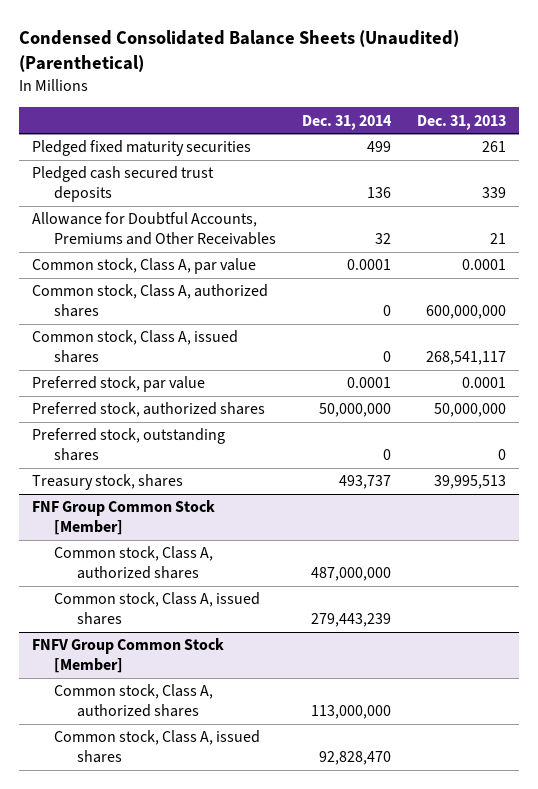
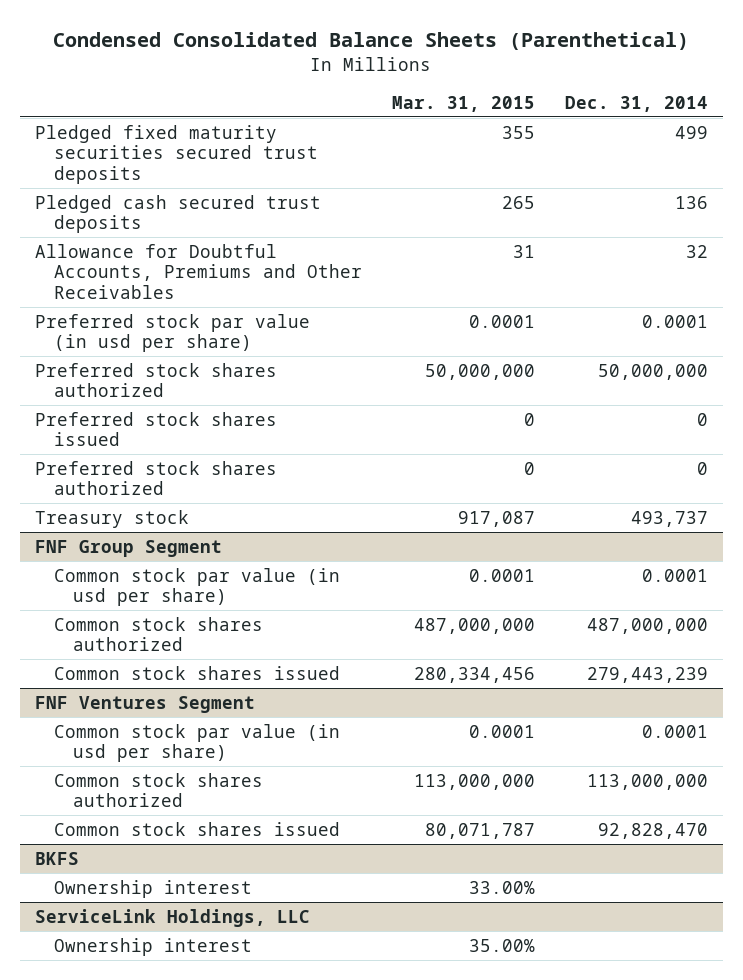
- Condensed Consolidated Balance Sheets (Unaudited) (Parenthetical)
+ Condensed Consolidated Balance Sheets (Parenthetical)
- | Dec. 31, 2014 | Dec. 31, 2013
+ | Mar. 31, 2015 | Dec. 31, 2014
- Pledged fixed maturity securities | 499 | 261
+ Pledged fixed maturity securities secured trust deposits | 355 | 499
- Common stock, Class A, par value | 0.0001 | 0.0001
- Common stock, Class A, authorized shares | 0 | 600,000,000
- Common stock, Class A, issued shares | 0 | 268,541,117
- Preferred stock, par value | 0.0001 | 0.0001
- Preferred stock, authorized shares | 50,000,000 | 50,000,000
- Preferred stock, outstanding shares | 0 | 0
- Treasury stock, shares | 493,737 | 39,995,513
- FNF Group Common Stock [Member]
- Common stock, Class A, authorized shares | 487,000,000 |
- Common stock, Class A, issued shares | 279,443,239 |
- FNFV Group Common Stock [Member]
- Common stock, Class A, authorized shares | 113,000,000 |
- Common stock, Class A, issued shares | 92,828,470 |
+ Preferred stock par value (in usd per share) | 0.0001 | 0.0001
+ Preferred stock shares authorized | 50,000,000 | 50,000,000
+ Preferred stock shares issued | 0 | 0
+ Preferred stock shares authorized | 0 | 0
+ Treasury stock | 917,087 | 493,737
+ FNF Group Segment
+ Common stock par value (in usd per share) | 0.0001 | 0.0001
+ Common stock shares authorized | 487,000,000 | 487,000,000
+ Common stock shares issued | 280,334,456 | 279,443,239
+ FNF Ventures Segment
+ Common stock par value (in usd per share) | 0.0001 | 0.0001
+ Common stock shares authorized | 113,000,000 | 113,000,000
+ Common stock shares issued | 80,071,787 | 92,828,470
+ BKFS
+ Ownership interest | 33.00% |
+ ServiceLink Holdings, LLC
+ Ownership interest | 35.00% |

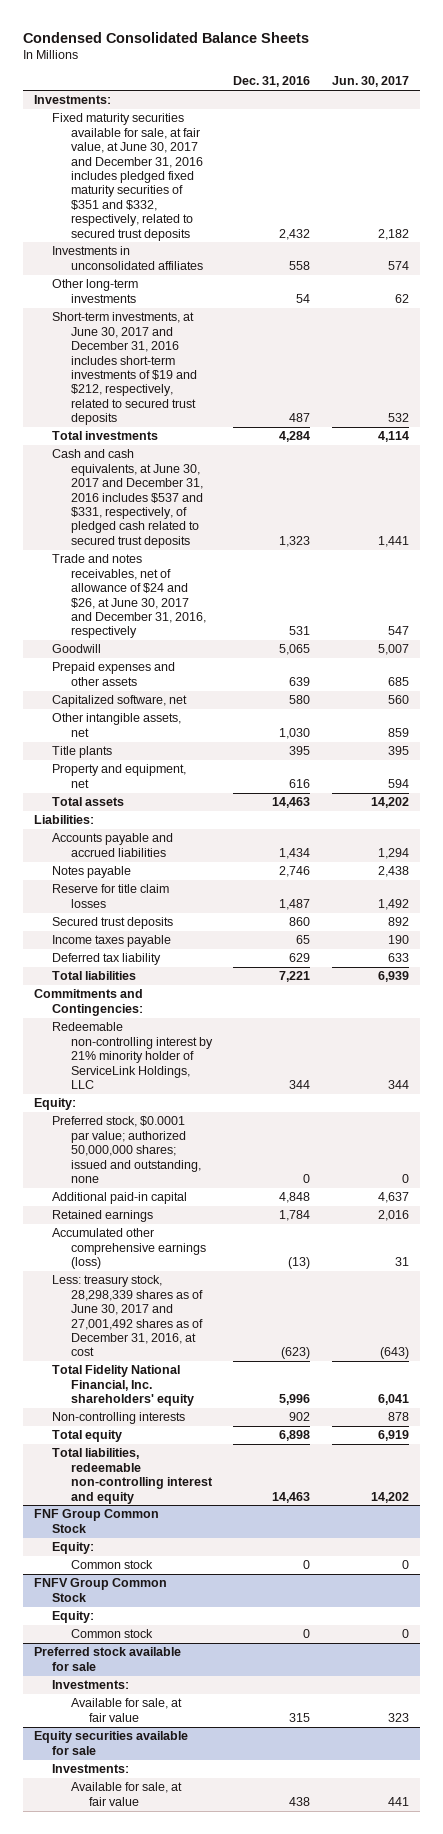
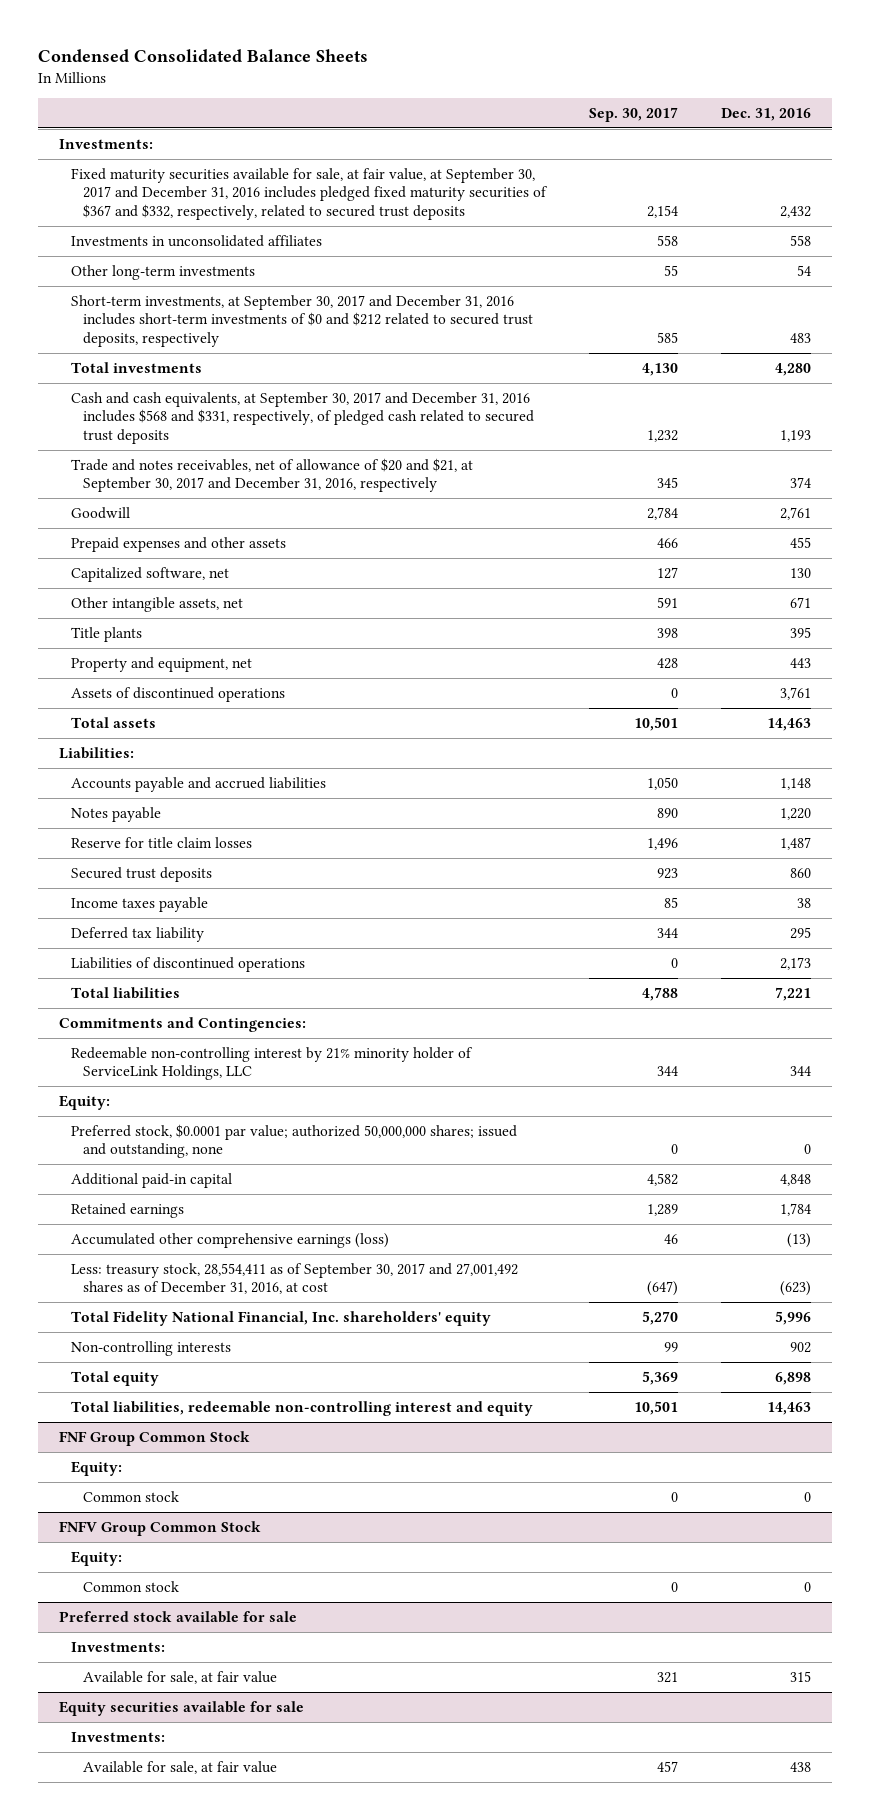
- | Dec. 31, 2016 | Jun. 30, 2017
+ | Sep. 30, 2017 | Dec. 31, 2016
- Fixed maturity securities available for sale, at fair value, at June 30, 2017 and December 31, 2016 includes pledged fixed maturity securities of $351 and $332, respectively, related to secured trust deposits | 2,432 | 2,182
+ Fixed maturity securities available for sale, at fair value, at September 30, 2017 and December 31, 2016 includes pledged fixed maturity securities of $367 and $332, respectively, related to secured trust deposits | 2,154 | 2,432
- Short-term investments, at June 30, 2017 and December 31, 2016 includes short-term investments of $19 and $212, respectively, related to secured trust deposits | 487 | 532
- Total investments | 4,284 | 4,114
- Cash and cash equivalents, at June 30, 2017 and December 31, 2016 includes $537 and $331, respectively, of pledged cash related to secured trust deposits | 1,323 | 1,441
- Trade and notes receivables, net of allowance of $24 and $26, at June 30, 2017 and December 31, 2016, respectively | 531 | 547
- Goodwill | 5,065 | 5,007
- Prepaid expenses and other assets | 639 | 685
- Capitalized software, net | 580 | 560
- Other intangible assets, net | 1,030 | 859
+ Short-term investments, at September 30, 2017 and December 31, 2016 includes short-term investments of $0 and $212 related to secured trust deposits, respectively | 585 | 483
+ Total investments | 4,130 | 4,280
+ Cash and cash equivalents, at September 30, 2017 and December 31, 2016 includes $568 and $331, respectively, of pledged cash related to secured trust deposits | 1,232 | 1,193
+ Trade and notes receivables, net of allowance of $20 and $21, at September 30, 2017 and December 31, 2016, respectively | 345 | 374
+ Goodwill | 2,784 | 2,761
+ Prepaid expenses and other assets | 466 | 455
+ Capitalized software, net | 127 | 130
+ Other intangible assets, net | 591 | 671
- Property and equipment, net | 616 | 594
+ Property and equipment, net | 428 | 443
+ Assets of discontinued operations | 0 | 3,761
- Accounts payable and accrued liabilities | 1,434 | 1,294
- Notes payable | 2,746 | 2,438
+ Accounts payable and accrued liabilities | 1,050 | 1,148
+ Notes payable | 890 | 1,220
- Income taxes payable | 65 | 190
- Deferred tax liability | 629 | 633
+ Income taxes payable | 85 | 38
+ Deferred tax liability | 344 | 295
+ Liabilities of discontinued operations | 0 | 2,173
- Less: treasury stock, 28,298,339 shares as of June 30, 2017 and 27,001,492 shares as of December 31, 2016, at cost | (623) | (643)
+ Less: treasury stock, 28,554,411 as of September 30, 2017 and 27,001,492 shares as of December 31, 2016, at cost | (647) | (623)

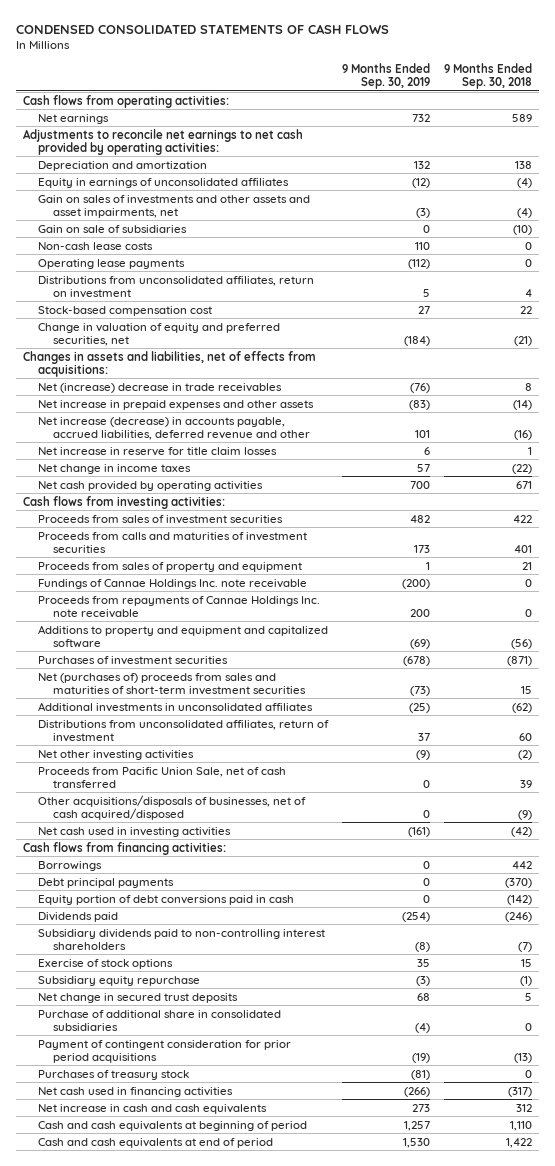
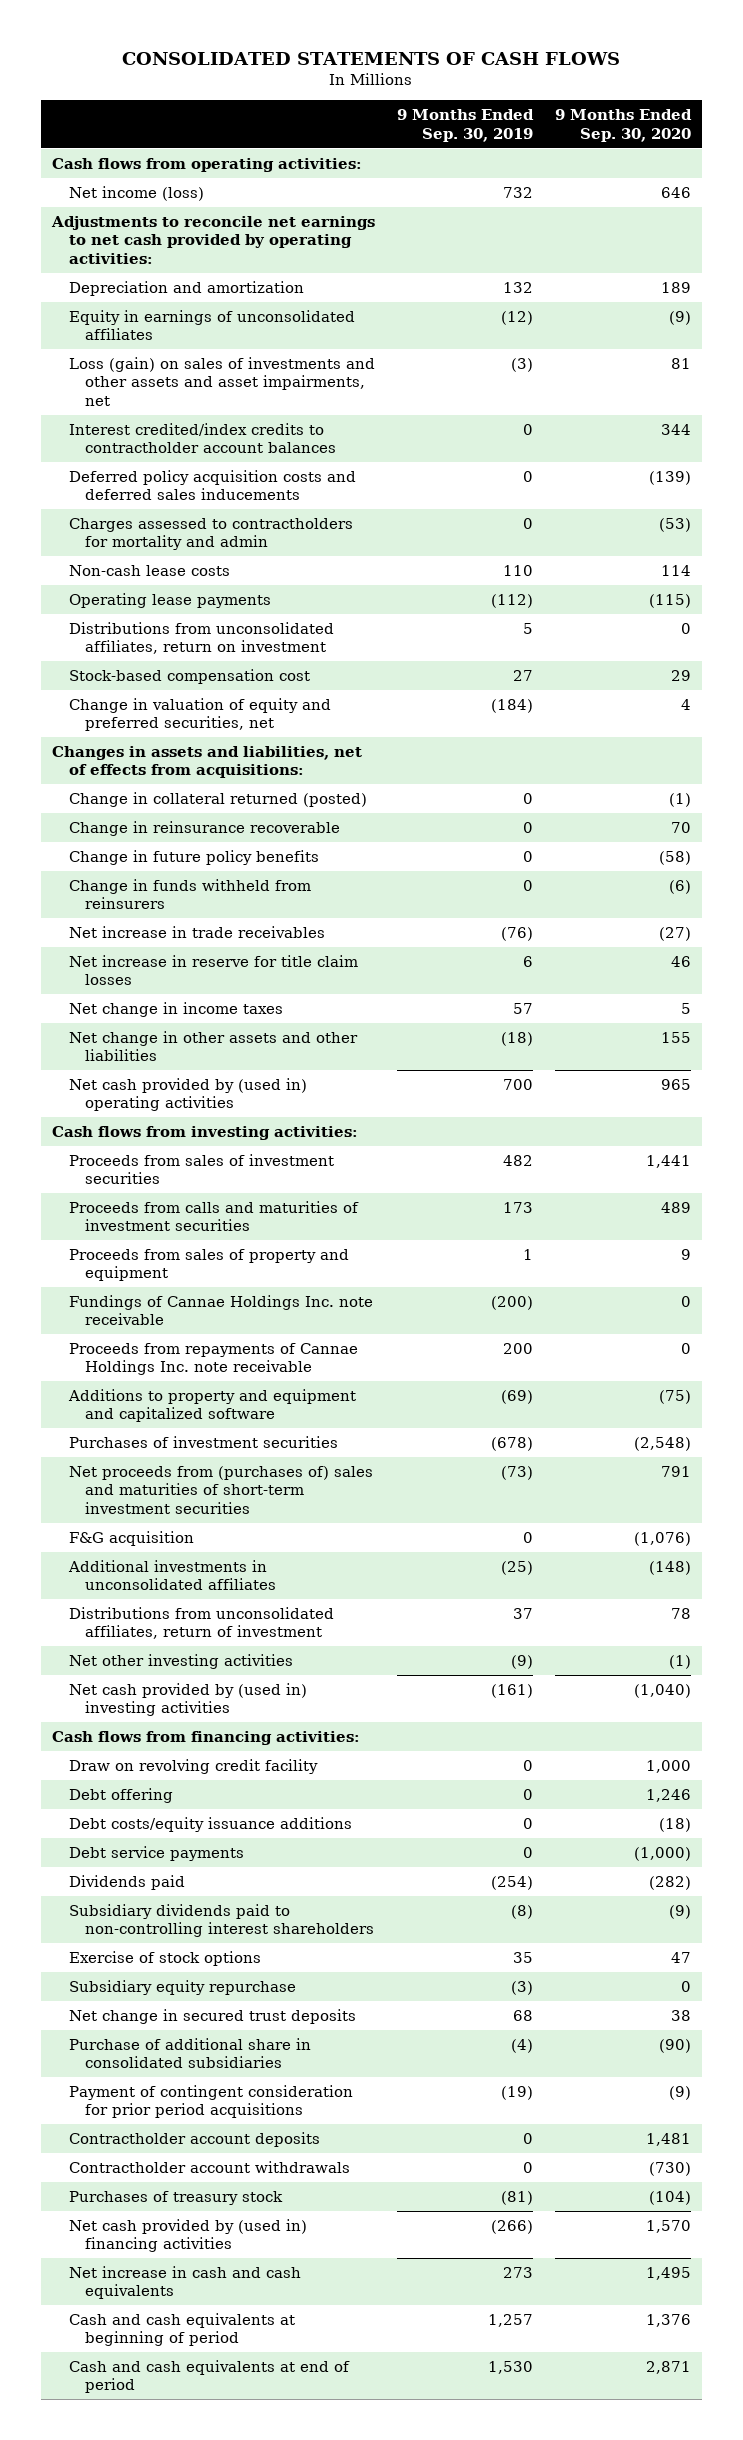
- CONDENSED CONSOLIDATED STATEMENTS OF CASH FLOWS
+ CONSOLIDATED STATEMENTS OF CASH FLOWS
- | 9 Months Ended Sep. 30, 2019 | 9 Months Ended Sep. 30, 2018
+ | 9 Months Ended Sep. 30, 2019 | 9 Months Ended Sep. 30, 2020
- Net earnings | 732 | 589
+ Net income (loss) | 732 | 646
- Gain on sales of investments and other assets and asset impairments, net | (3) | (4)
- Gain on sale of subsidiaries | 0 | (10)
+ Loss (gain) on sales of investments and other assets and asset impairments, net | (3) | 81
+ Interest credited/index credits to contractholder account balances | 0 | 344
+ Deferred policy acquisition costs and deferred sales inducements | 0 | (139)
+ Charges assessed to contractholders for mortality and admin | 0 | (53)
- Net (increase) decrease in trade receivables | (76) | 8
- Net increase in prepaid expenses and other assets | (83) | (14)
- Net increase (decrease) in accounts payable, accrued liabilities, deferred revenue and other | 101 | (16)
+ Change in collateral returned (posted) | 0 | (1)
+ Change in reinsurance recoverable | 0 | 70
+ Change in future policy benefits | 0 | (58)
+ Change in funds withheld from reinsurers | 0 | (6)
+ Net increase in trade receivables | (76) | (27)
- Net cash provided by operating activities | 700 | 671
+ Net change in other assets and other liabilities | (18) | 155
+ Net cash provided by (used in) operating activities | 700 | 965
- Net (purchases of) proceeds from sales and maturities of short-term investment securities | (73) | 15
+ Net proceeds from (purchases of) sales and maturities of short-term investment securities | (73) | 791
+ F&G acquisition | 0 | (1,076)
- Proceeds from Pacific Union Sale, net of cash transferred | 0 | 39
- Other acquisitions/disposals of businesses, net of cash acquired/disposed | 0 | (9)
- Net cash used in investing activities | (161) | (42)
+ Net cash provided by (used in) investing activities | (161) | (1,040)
- Borrowings | 0 | 442
- Debt principal payments | 0 | (370)
- Equity portion of debt conversions paid in cash | 0 | (142)
+ Draw on revolving credit facility | 0 | 1,000
+ Debt offering | 0 | 1,246
+ Debt costs/equity issuance additions | 0 | (18)
+ Debt service payments | 0 | (1,000)
+ Contractholder account deposits | 0 | 1,481
+ Contractholder account withdrawals | 0 | (730)
- Net cash used in financing activities | (266) | (317)
+ Net cash provided by (used in) financing activities | (266) | 1,570

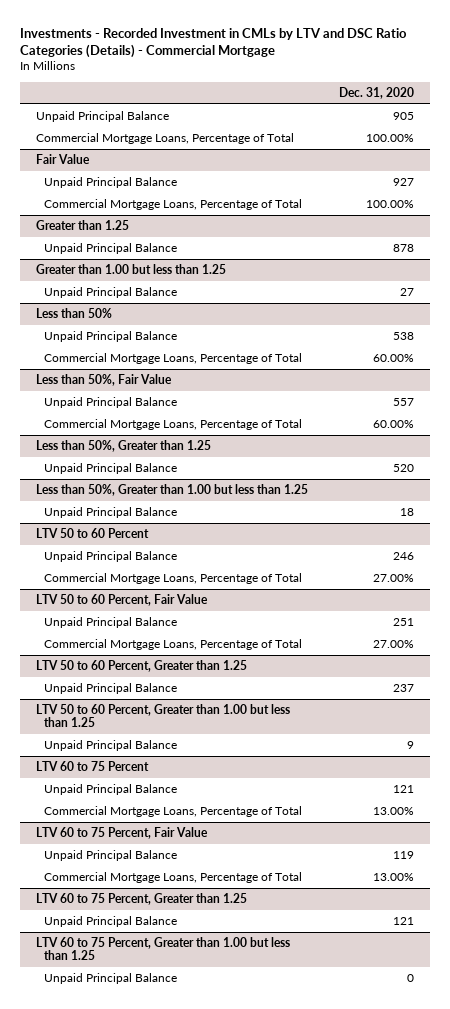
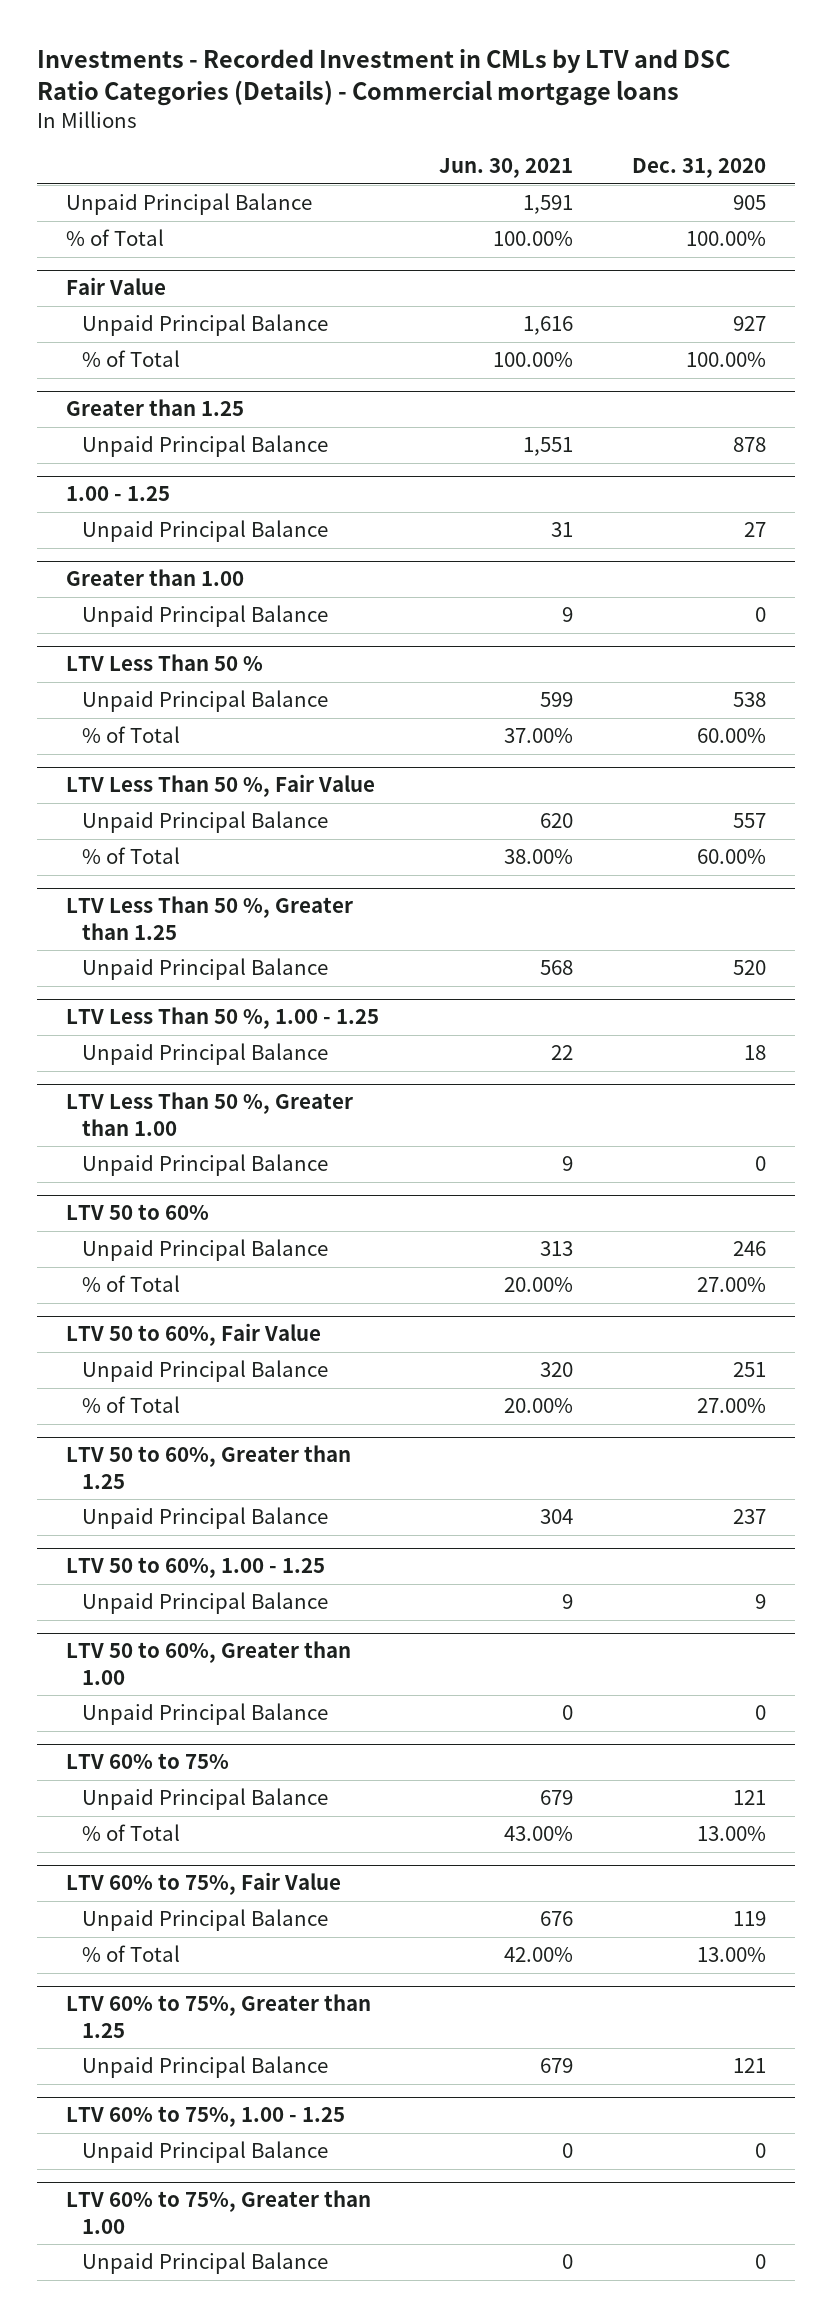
- Investments - Recorded Investment in CMLs by LTV and DSC Ratio Categories (Details) - Commercial Mortgage
+ Investments - Recorded Investment in CMLs by LTV and DSC Ratio Categories (Details) - Commercial mortgage loans
- | Dec. 31, 2020
+ | Jun. 30, 2021 | Dec. 31, 2020
- Commercial Mortgage Loans, Percentage of Total | 100.00%
+ % of Total | 100.00% | 100.00%
@ Fair Value
- Commercial Mortgage Loans, Percentage of Total | 100.00%
+ % of Total | 100.00% | 100.00%
- Greater than 1.00 but less than 1.25
+ 1.00 - 1.25
- Less than 50%
+ Greater than 1.00
+ Unpaid Principal Balance | 9 | 0
+ LTV Less Than 50 %
- Commercial Mortgage Loans, Percentage of Total | 60.00%
- Less than 50%, Fair Value
+ % of Total | 37.00% | 60.00%
+ LTV Less Than 50 %, Fair Value
- Commercial Mortgage Loans, Percentage of Total | 60.00%
- Less than 50%, Greater than 1.25
+ % of Total | 38.00% | 60.00%
+ LTV Less Than 50 %, Greater than 1.25
- Less than 50%, Greater than 1.00 but less than 1.25
+ LTV Less Than 50 %, 1.00 - 1.25
- LTV 50 to 60 Percent
+ LTV Less Than 50 %, Greater than 1.00
+ Unpaid Principal Balance | 9 | 0
+ LTV 50 to 60%
- Commercial Mortgage Loans, Percentage of Total | 27.00%
- LTV 50 to 60 Percent, Fair Value
+ % of Total | 20.00% | 27.00%
+ LTV 50 to 60%, Fair Value
- Commercial Mortgage Loans, Percentage of Total | 27.00%
- LTV 50 to 60 Percent, Greater than 1.25
+ % of Total | 20.00% | 27.00%
+ LTV 50 to 60%, Greater than 1.25
- LTV 50 to 60 Percent, Greater than 1.00 but less than 1.25
+ LTV 50 to 60%, 1.00 - 1.25
- LTV 60 to 75 Percent
+ LTV 50 to 60%, Greater than 1.00
+ Unpaid Principal Balance | 0 | 0
+ LTV 60% to 75%
- Commercial Mortgage Loans, Percentage of Total | 13.00%
- LTV 60 to 75 Percent, Fair Value
+ % of Total | 43.00% | 13.00%
+ LTV 60% to 75%, Fair Value
- Commercial Mortgage Loans, Percentage of Total | 13.00%
- LTV 60 to 75 Percent, Greater than 1.25
+ % of Total | 42.00% | 13.00%
+ LTV 60% to 75%, Greater than 1.25
- LTV 60 to 75 Percent, Greater than 1.00 but less than 1.25
+ LTV 60% to 75%, 1.00 - 1.25
+ LTV 60% to 75%, Greater than 1.00
+ Unpaid Principal Balance | 0 | 0

